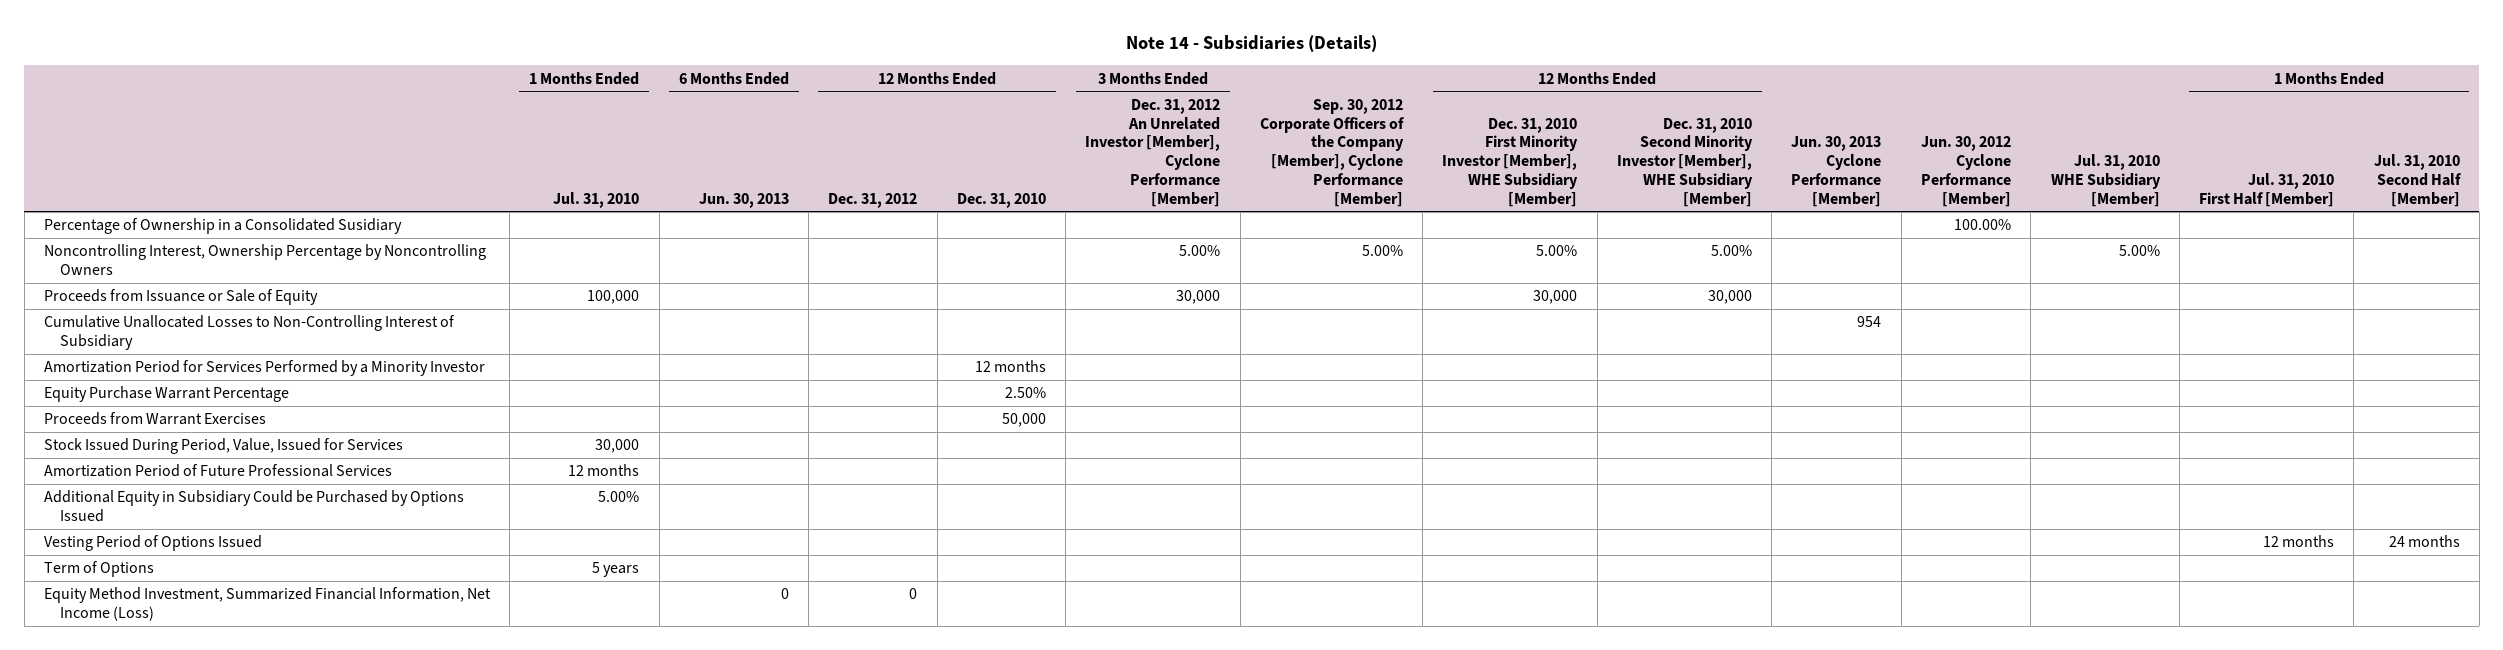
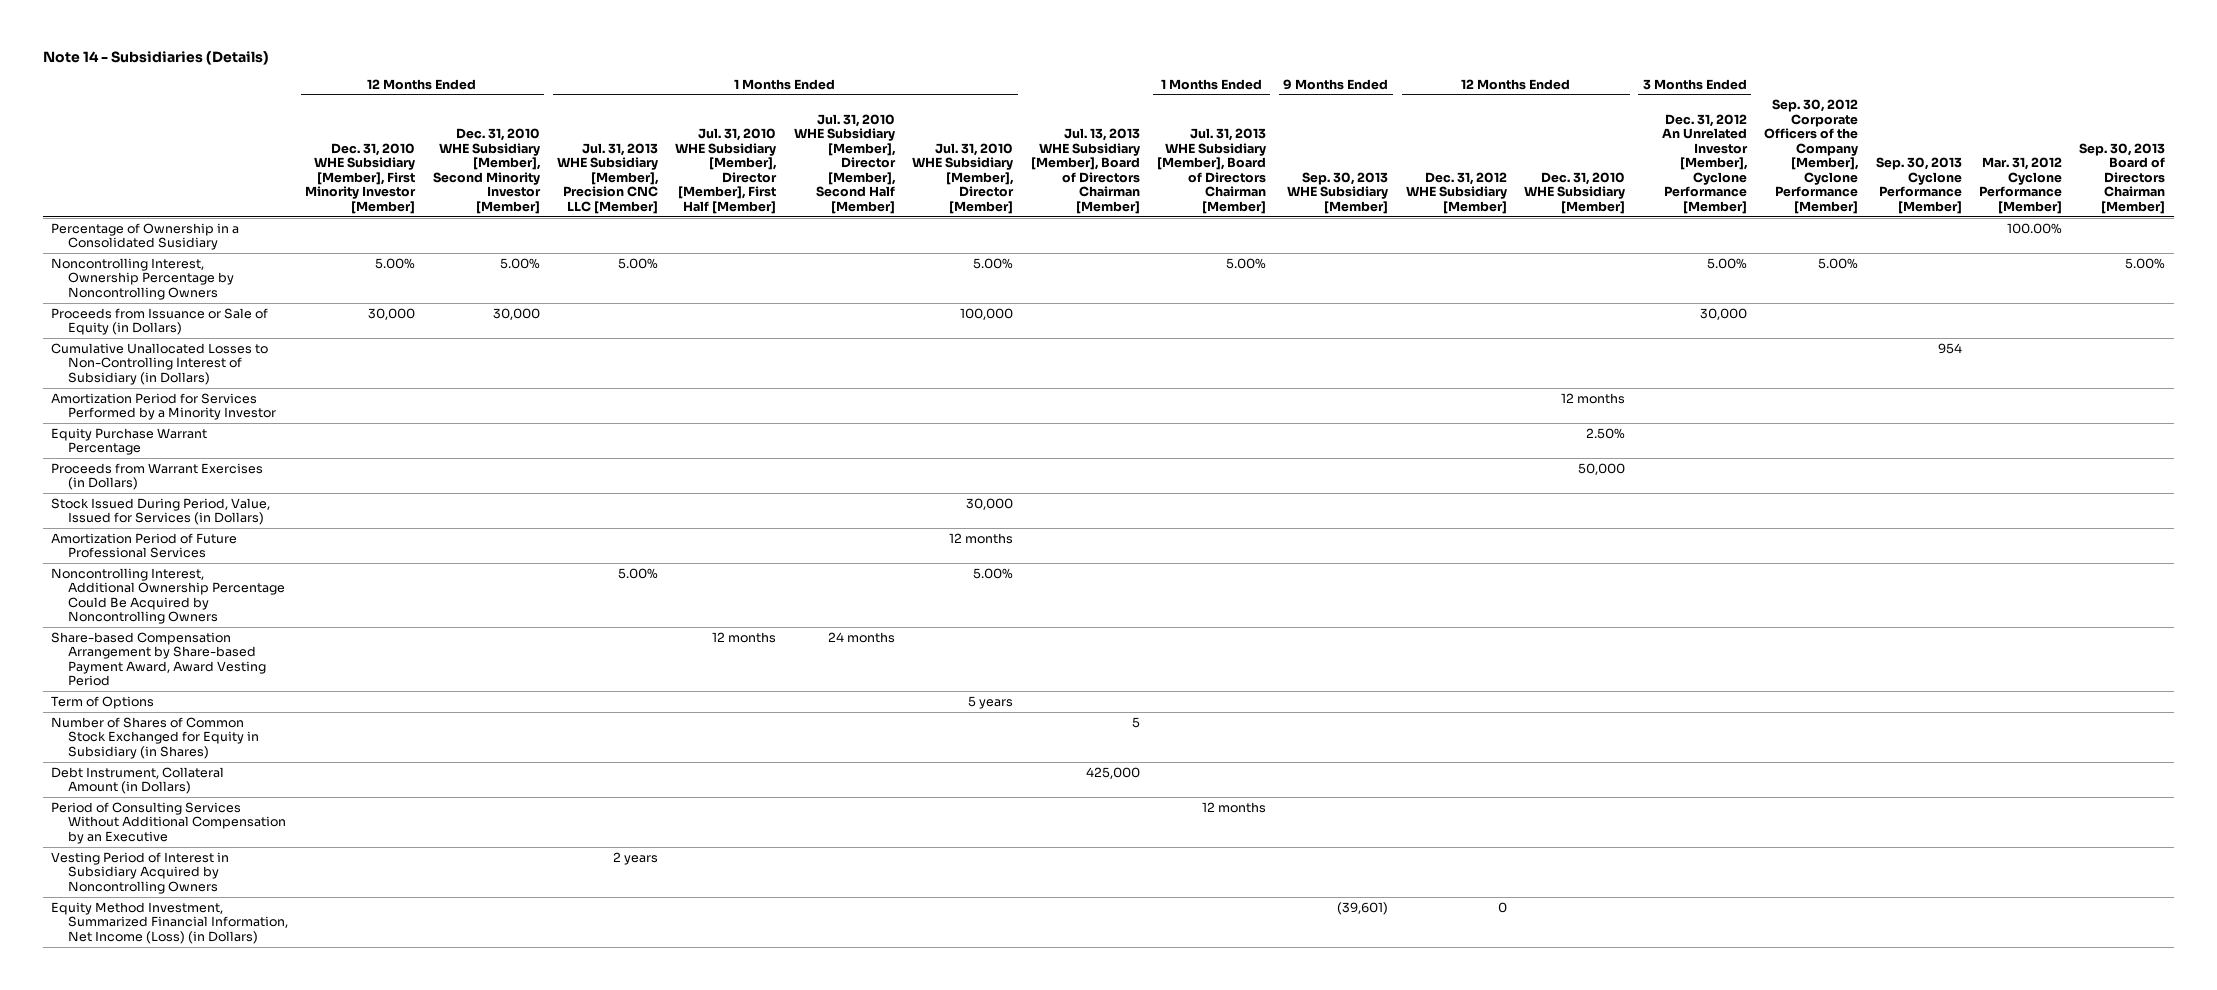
- | 1 Months Ended Jul. 31, 2010 | 6 Months Ended Jun. 30, 2013 | 12 Months Ended Dec. 31, 2012 | 12 Months Ended Dec. 31, 2010 | 3 Months Ended Dec. 31, 2012 An Unrelated Investor [Member], Cyclone Performance [Member] | Sep. 30, 2012 Corporate Officers of the Company [Member], Cyclone Performance [Member] | 12 Months Ended Dec. 31, 2010 First Minority Investor [Member], WHE Subsidiary [Member] | 12 Months Ended Dec. 31, 2010 Second Minority Investor [Member], WHE Subsidiary [Member] | Jun. 30, 2013 Cyclone Performance [Member] | Jun. 30, 2012 Cyclone Performance [Member] | Jul. 31, 2010 WHE Subsidiary [Member] | 1 Months Ended Jul. 31, 2010 First Half [Member] | 1 Months Ended Jul. 31, 2010 Second Half [Member]
+ | 12 Months Ended Dec. 31, 2010 WHE Subsidiary [Member], First Minority Investor [Member] | 12 Months Ended Dec. 31, 2010 WHE Subsidiary [Member], Second Minority Investor [Member] | 1 Months Ended Jul. 31, 2013 WHE Subsidiary [Member], Precision CNC LLC [Member] | 1 Months Ended Jul. 31, 2010 WHE Subsidiary [Member], Director [Member], First Half [Member] | 1 Months Ended Jul. 31, 2010 WHE Subsidiary [Member], Director [Member], Second Half [Member] | 1 Months Ended Jul. 31, 2010 WHE Subsidiary [Member], Director [Member] | Jul. 13, 2013 WHE Subsidiary [Member], Board of Directors Chairman [Member] | 1 Months Ended Jul. 31, 2013 WHE Subsidiary [Member], Board of Directors Chairman [Member] | 9 Months Ended Sep. 30, 2013 WHE Subsidiary [Member] | 12 Months Ended Dec. 31, 2012 WHE Subsidiary [Member] | 12 Months Ended Dec. 31, 2010 WHE Subsidiary [Member] | 3 Months Ended Dec. 31, 2012 An Unrelated Investor [Member], Cyclone Performance [Member] | Sep. 30, 2012 Corporate Officers of the Company [Member], Cyclone Performance [Member] | Sep. 30, 2013 Cyclone Performance [Member] | Mar. 31, 2012 Cyclone Performance [Member] | Sep. 30, 2013 Board of Directors Chairman [Member]
- Proceeds from Issuance or Sale of Equity | 100,000 | | | | 30,000 | | 30,000 | 30,000 | | | | |
- Cumulative Unallocated Losses to Non-Controlling Interest of Subsidiary | | | | | | | | | 954 | | | |
+ Proceeds from Issuance or Sale of Equity (in Dollars) | 30,000 | 30,000 | | | | 100,000 | | | | | | 30,000 | | | |
+ Cumulative Unallocated Losses to Non-Controlling Interest of Subsidiary (in Dollars) | | | | | | | | | | | | | | 954 | |
- Proceeds from Warrant Exercises | | | | 50,000 | | | | | | | | |
- Stock Issued During Period, Value, Issued for Services | 30,000 | | | | | | | | | | | |
+ Proceeds from Warrant Exercises (in Dollars) | | | | | | | | | | | 50,000 | | | | |
+ Stock Issued During Period, Value, Issued for Services (in Dollars) | | | | | | 30,000 | | | | | | | | | |
- Additional Equity in Subsidiary Could be Purchased by Options Issued | 5.00% | | | | | | | | | | | |
- Vesting Period of Options Issued | | | | | | | | | | | | 12 months | 24 months
+ Noncontrolling Interest, Additional Ownership Percentage Could Be Acquired by Noncontrolling Owners | | | 5.00% | | | 5.00% | | | | | | | | | |
+ Share-based Compensation Arrangement by Share-based Payment Award, Award Vesting Period | | | | 12 months | 24 months | | | | | | | | | | |
- Equity Method Investment, Summarized Financial Information, Net Income (Loss) | | 0 | 0 | | | | | | | | | |
+ Number of Shares of Common Stock Exchanged for Equity in Subsidiary (in Shares) | | | | | | | 5 | | | | | | | | |
+ Debt Instrument, Collateral Amount (in Dollars) | | | | | | | 425,000 | | | | | | | | |
+ Period of Consulting Services Without Additional Compensation by an Executive | | | | | | | | 12 months | | | | | | | |
+ Vesting Period of Interest in Subsidiary Acquired by Noncontrolling Owners | | | 2 years | | | | | | | | | | | | |
+ Equity Method Investment, Summarized Financial Information, Net Income (Loss) (in Dollars) | | | | | | | | | (39,601) | 0 | | | | | |

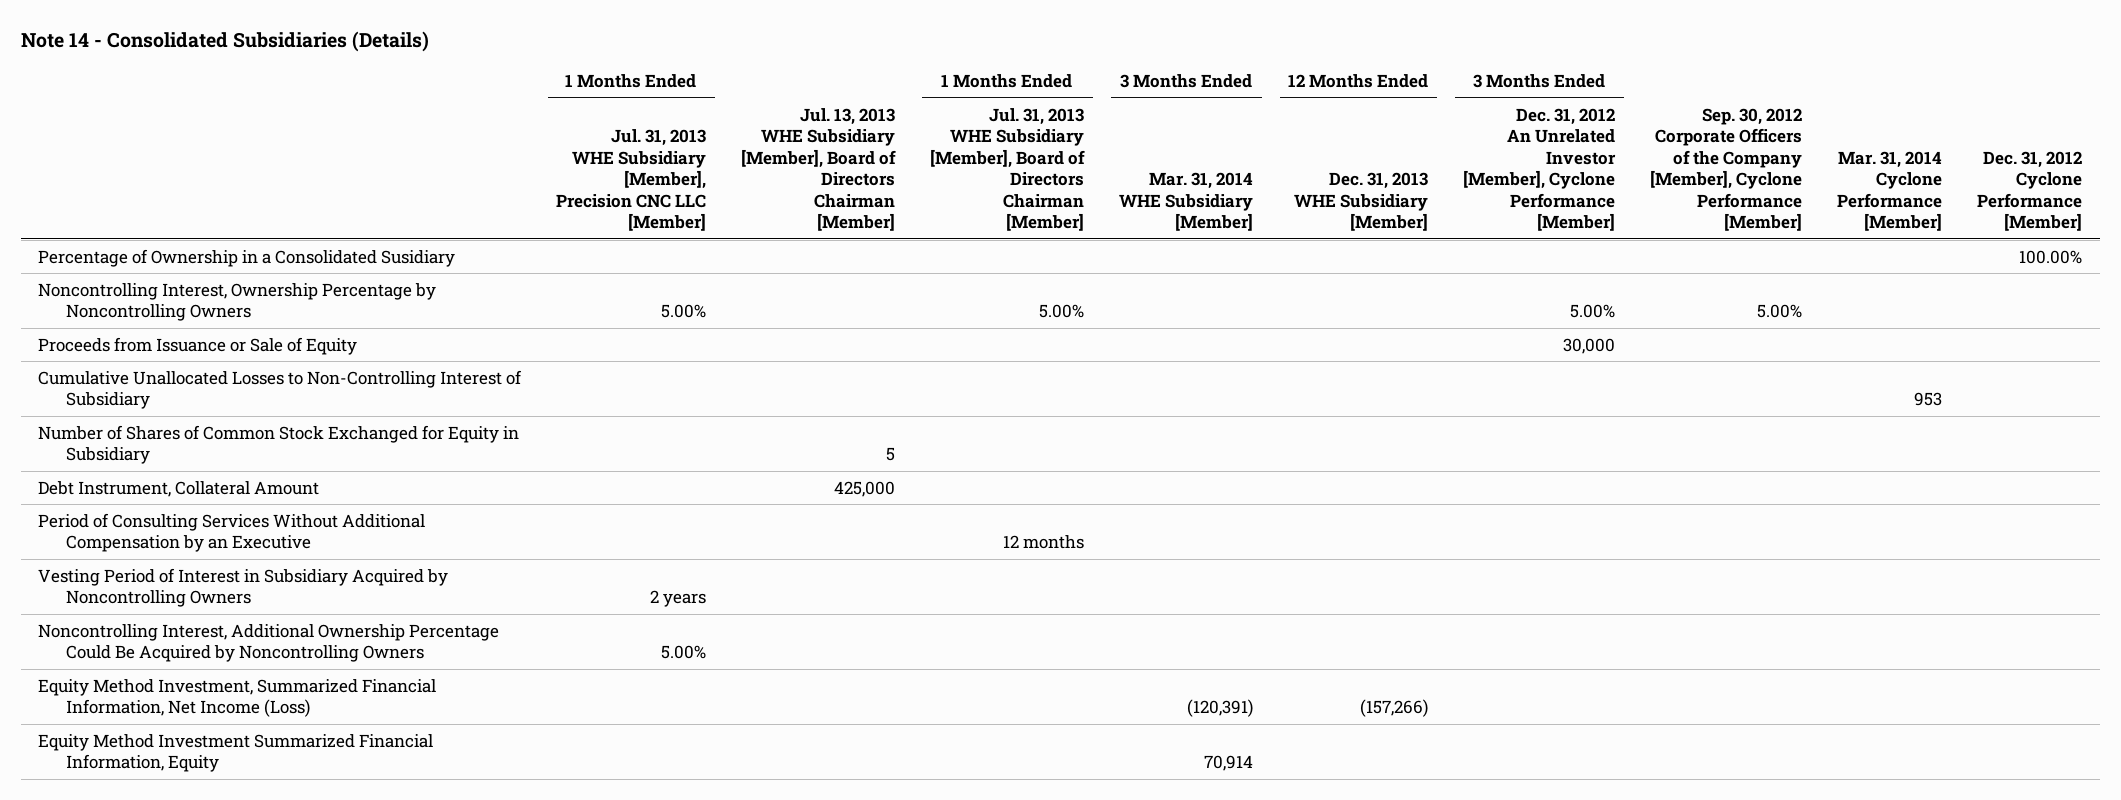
- Note 14 - Subsidiaries (Details)
+ Note 14 - Consolidated Subsidiaries (Details)
- | 12 Months Ended Dec. 31, 2010 WHE Subsidiary [Member], First Minority Investor [Member] | 12 Months Ended Dec. 31, 2010 WHE Subsidiary [Member], Second Minority Investor [Member] | 1 Months Ended Jul. 31, 2013 WHE Subsidiary [Member], Precision CNC LLC [Member] | 1 Months Ended Jul. 31, 2010 WHE Subsidiary [Member], Director [Member], First Half [Member] | 1 Months Ended Jul. 31, 2010 WHE Subsidiary [Member], Director [Member], Second Half [Member] | 1 Months Ended Jul. 31, 2010 WHE Subsidiary [Member], Director [Member] | Jul. 13, 2013 WHE Subsidiary [Member], Board of Directors Chairman [Member] | 1 Months Ended Jul. 31, 2013 WHE Subsidiary [Member], Board of Directors Chairman [Member] | 9 Months Ended Sep. 30, 2013 WHE Subsidiary [Member] | 12 Months Ended Dec. 31, 2012 WHE Subsidiary [Member] | 12 Months Ended Dec. 31, 2010 WHE Subsidiary [Member] | 3 Months Ended Dec. 31, 2012 An Unrelated Investor [Member], Cyclone Performance [Member] | Sep. 30, 2012 Corporate Officers of the Company [Member], Cyclone Performance [Member] | Sep. 30, 2013 Cyclone Performance [Member] | Mar. 31, 2012 Cyclone Performance [Member] | Sep. 30, 2013 Board of Directors Chairman [Member]
+ | 1 Months Ended Jul. 31, 2013 WHE Subsidiary [Member], Precision CNC LLC [Member] | Jul. 13, 2013 WHE Subsidiary [Member], Board of Directors Chairman [Member] | 1 Months Ended Jul. 31, 2013 WHE Subsidiary [Member], Board of Directors Chairman [Member] | 3 Months Ended Mar. 31, 2014 WHE Subsidiary [Member] | 12 Months Ended Dec. 31, 2013 WHE Subsidiary [Member] | 3 Months Ended Dec. 31, 2012 An Unrelated Investor [Member], Cyclone Performance [Member] | Sep. 30, 2012 Corporate Officers of the Company [Member], Cyclone Performance [Member] | Mar. 31, 2014 Cyclone Performance [Member] | Dec. 31, 2012 Cyclone Performance [Member]
- Proceeds from Issuance or Sale of Equity (in Dollars) | 30,000 | 30,000 | | | | 100,000 | | | | | | 30,000 | | | |
- Cumulative Unallocated Losses to Non-Controlling Interest of Subsidiary (in Dollars) | | | | | | | | | | | | | | 954 | |
- Amortization Period for Services Performed by a Minority Investor | | | | | | | | | | | 12 months | | | | |
- Equity Purchase Warrant Percentage | | | | | | | | | | | 2.50% | | | | |
- Proceeds from Warrant Exercises (in Dollars) | | | | | | | | | | | 50,000 | | | | |
- Stock Issued During Period, Value, Issued for Services (in Dollars) | | | | | | 30,000 | | | | | | | | | |
- Amortization Period of Future Professional Services | | | | | | 12 months | | | | | | | | | |
- Share-based Compensation Arrangement by Share-based Payment Award, Award Vesting Period | | | | 12 months | 24 months | | | | | | | | | | |
- Term of Options | | | | | | 5 years | | | | | | | | | |
- Number of Shares of Common Stock Exchanged for Equity in Subsidiary (in Shares) | | | | | | | 5 | | | | | | | | |
- Debt Instrument, Collateral Amount (in Dollars) | | | | | | | 425,000 | | | | | | | | |
+ Proceeds from Issuance or Sale of Equity | | | | | | 30,000 | | |
+ Cumulative Unallocated Losses to Non-Controlling Interest of Subsidiary | | | | | | | | 953 |
+ Number of Shares of Common Stock Exchanged for Equity in Subsidiary | | 5 | | | | | | |
+ Debt Instrument, Collateral Amount | | 425,000 | | | | | | |
- Equity Method Investment, Summarized Financial Information, Net Income (Loss) (in Dollars) | | | | | | | | | (39,601) | 0 | | | | | |
moved down: Noncontrolling Interest, Additional Ownership Percentage Could Be Acquired by Noncontrolling Owners | 5.00% | | | | | | | |
+ Equity Method Investment, Summarized Financial Information, Net Income (Loss) | | | | (120,391) | (157,266) | | | |
+ Equity Method Investment Summarized Financial Information, Equity | | | | 70,914 | | | | |

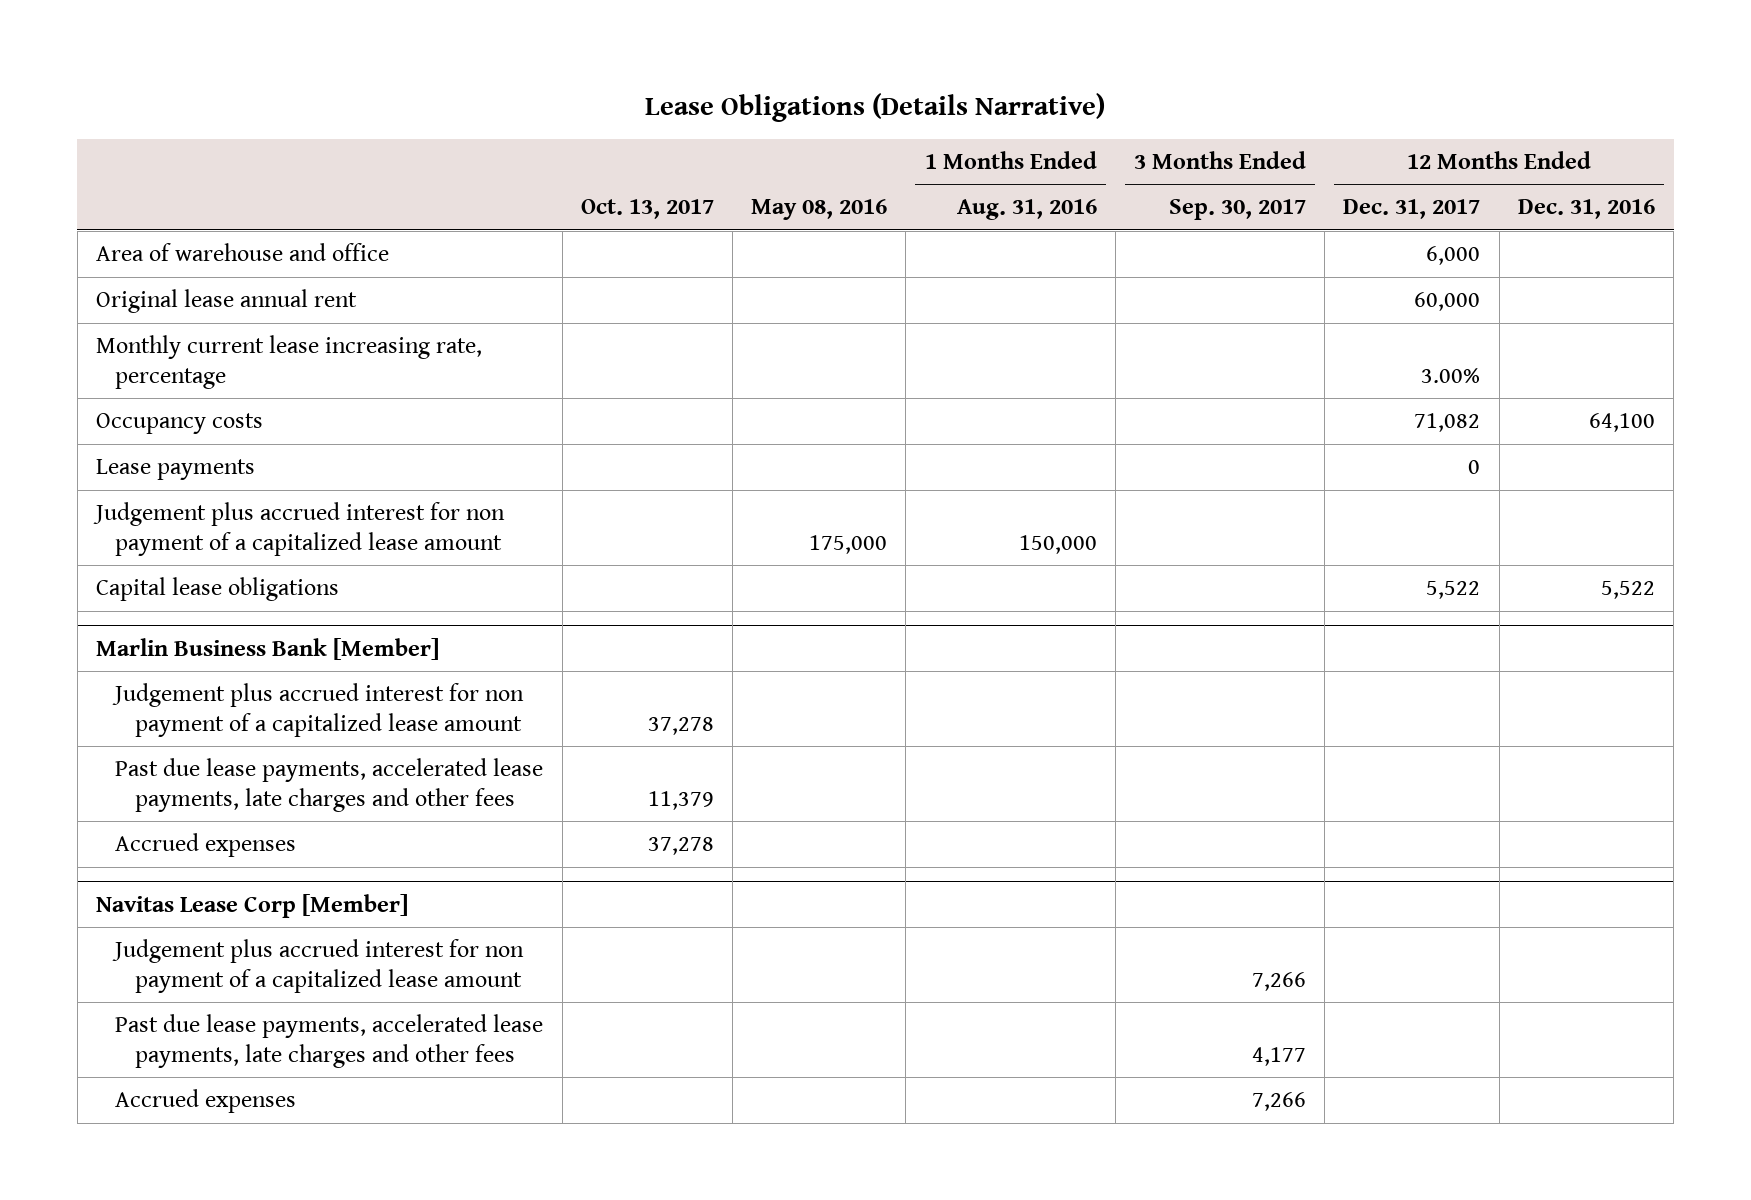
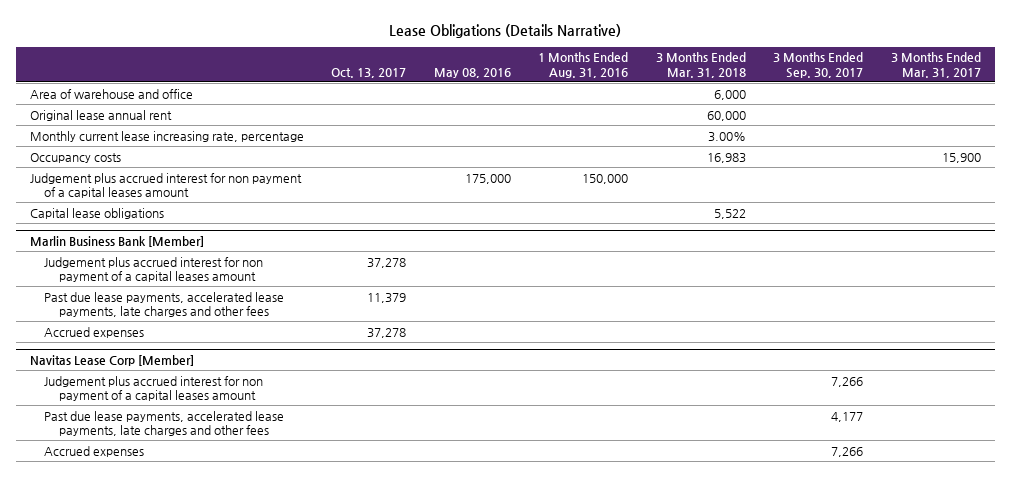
- | Oct. 13, 2017 | May 08, 2016 | 1 Months Ended Aug. 31, 2016 | 3 Months Ended Sep. 30, 2017 | 12 Months Ended Dec. 31, 2017 | 12 Months Ended Dec. 31, 2016
+ | Oct. 13, 2017 | May 08, 2016 | 1 Months Ended Aug. 31, 2016 | 3 Months Ended Mar. 31, 2018 | 3 Months Ended Sep. 30, 2017 | 3 Months Ended Mar. 31, 2017
- Lease payments | | | | | 0 |
- Judgement plus accrued interest for non payment of a capitalized lease amount | | 175,000 | 150,000 | | |
+ Judgement plus accrued interest for non payment of a capital leases amount | | 175,000 | 150,000 | | |
@ Marlin Business Bank [Member]
- Judgement plus accrued interest for non payment of a capitalized lease amount | 37,278 | | | | |
+ Judgement plus accrued interest for non payment of a capital leases amount | 37,278 | | | | |
@ Navitas Lease Corp [Member]
- Judgement plus accrued interest for non payment of a capitalized lease amount | | | | 7,266 | |
+ Judgement plus accrued interest for non payment of a capital leases amount | | | | | 7,266 |

